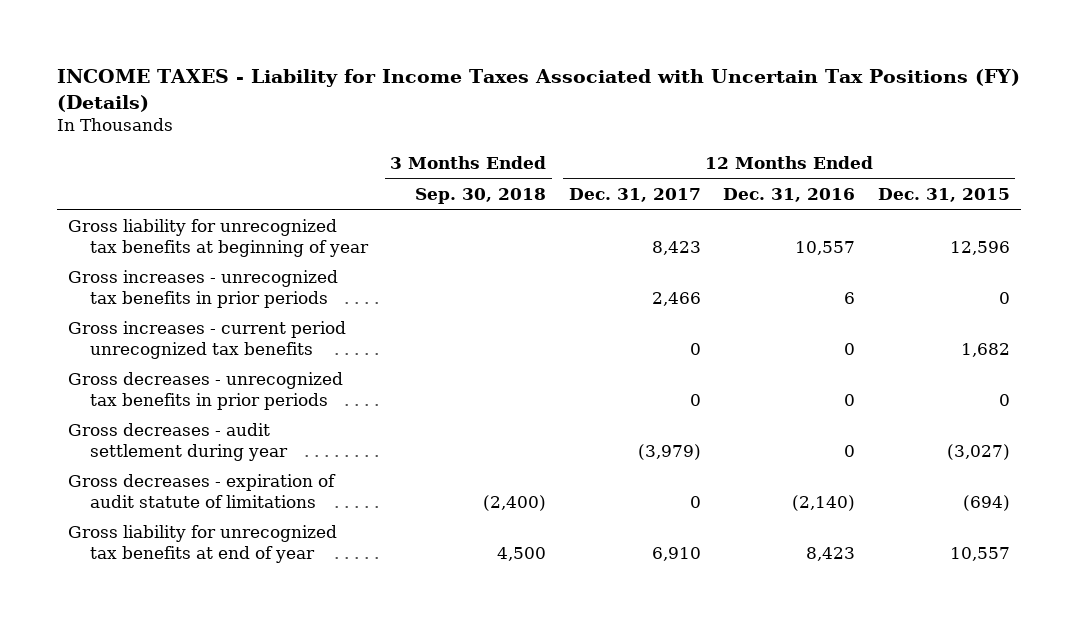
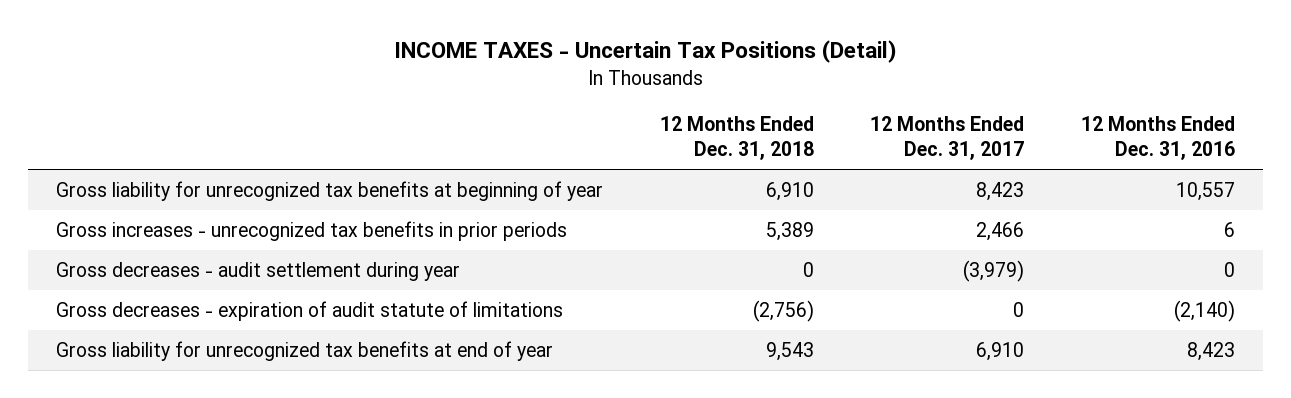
- INCOME TAXES - Liability for Income Taxes Associated with Uncertain Tax Positions (FY) (Details)
+ INCOME TAXES - Uncertain Tax Positions (Detail)
- | 3 Months Ended Sep. 30, 2018 | 12 Months Ended Dec. 31, 2017 | 12 Months Ended Dec. 31, 2016 | 12 Months Ended Dec. 31, 2015
+ | 12 Months Ended Dec. 31, 2018 | 12 Months Ended Dec. 31, 2017 | 12 Months Ended Dec. 31, 2016
- Gross increases - current period unrecognized tax benefits | | 0 | 0 | 1,682
- Gross decreases - unrecognized tax benefits in prior periods | | 0 | 0 | 0

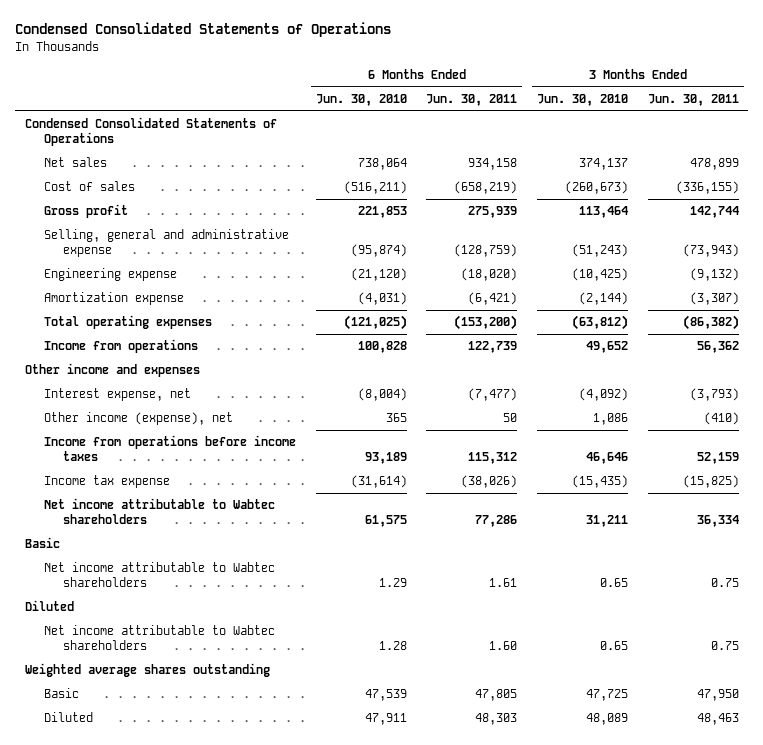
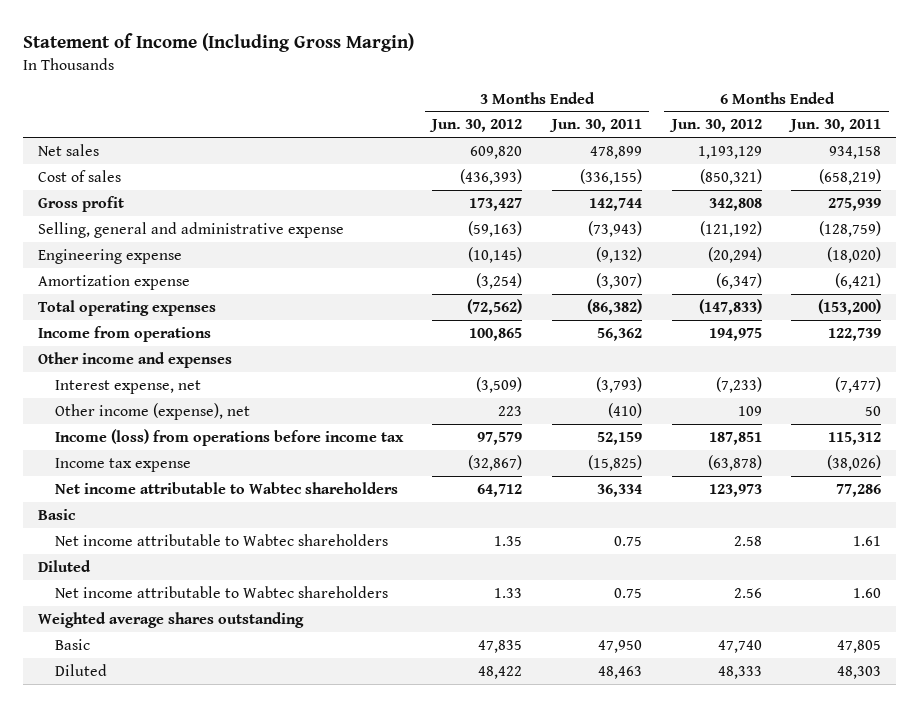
- Condensed Consolidated Statements of Operations
+ Statement of Income (Including Gross Margin)
- | 6 Months Ended Jun. 30, 2010 | 6 Months Ended Jun. 30, 2011 | 3 Months Ended Jun. 30, 2010 | 3 Months Ended Jun. 30, 2011
+ | 3 Months Ended Jun. 30, 2012 | 3 Months Ended Jun. 30, 2011 | 6 Months Ended Jun. 30, 2012 | 6 Months Ended Jun. 30, 2011
- Condensed Consolidated Statements of Operations
- Income from operations before income taxes | 93,189 | 115,312 | 46,646 | 52,159
+ Income (loss) from operations before income tax | 97,579 | 52,159 | 187,851 | 115,312

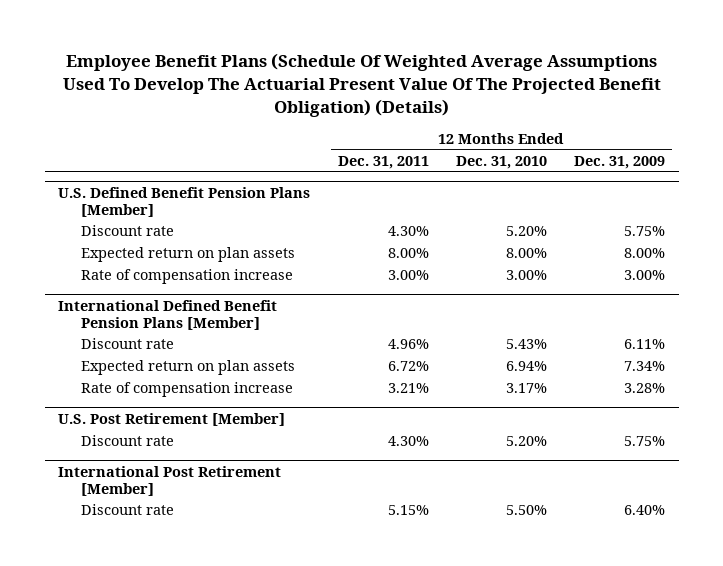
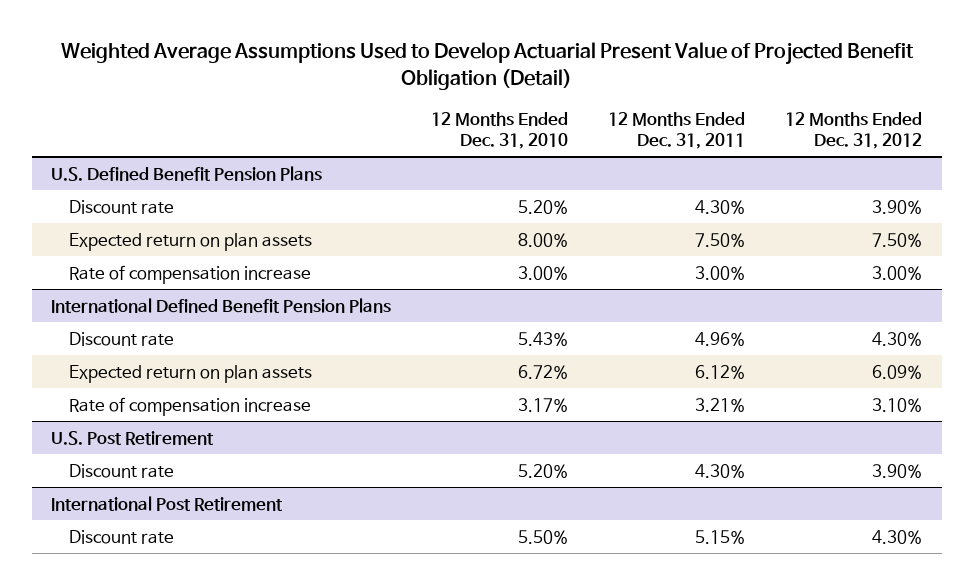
- Employee Benefit Plans (Schedule Of Weighted Average Assumptions Used To Develop The Actuarial Present Value Of The Projected Benefit Obligation) (Details)
+ Weighted Average Assumptions Used to Develop Actuarial Present Value of Projected Benefit Obligation (Detail)
- | 12 Months Ended Dec. 31, 2011 | 12 Months Ended Dec. 31, 2010 | 12 Months Ended Dec. 31, 2009
+ | 12 Months Ended Dec. 31, 2010 | 12 Months Ended Dec. 31, 2011 | 12 Months Ended Dec. 31, 2012
- U.S. Defined Benefit Pension Plans [Member]
+ U.S. Defined Benefit Pension Plans
- Expected return on plan assets | 8.00% | 8.00% | 8.00%
+ Expected return on plan assets | 8.00% | 7.50% | 7.50%
- International Defined Benefit Pension Plans [Member]
+ International Defined Benefit Pension Plans
- Expected return on plan assets | 6.72% | 6.94% | 7.34%
+ Expected return on plan assets | 6.72% | 6.12% | 6.09%
- U.S. Post Retirement [Member]
+ U.S. Post Retirement
- International Post Retirement [Member]
+ International Post Retirement

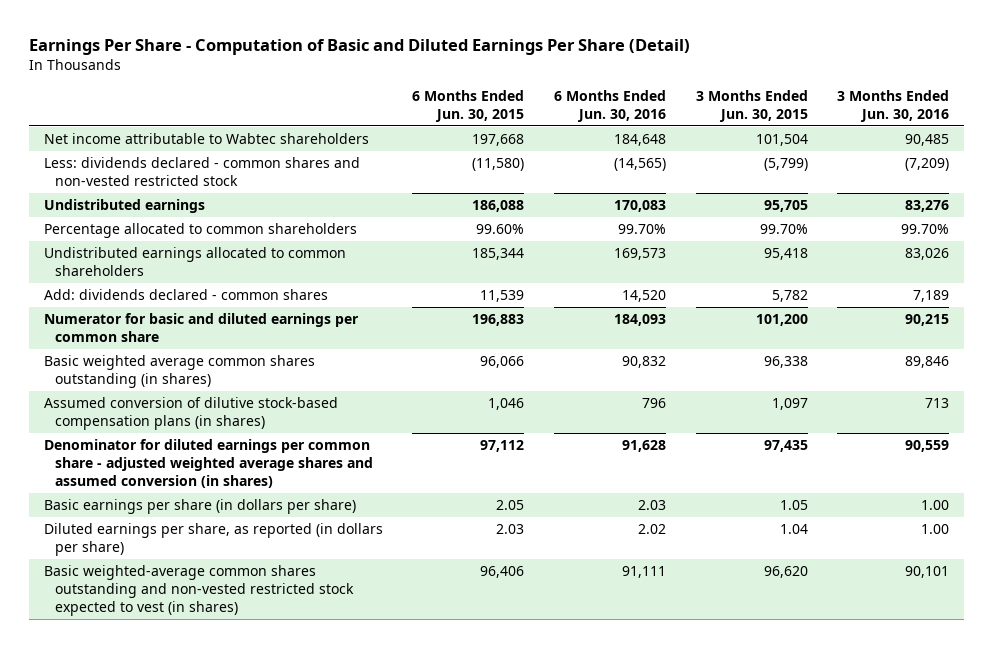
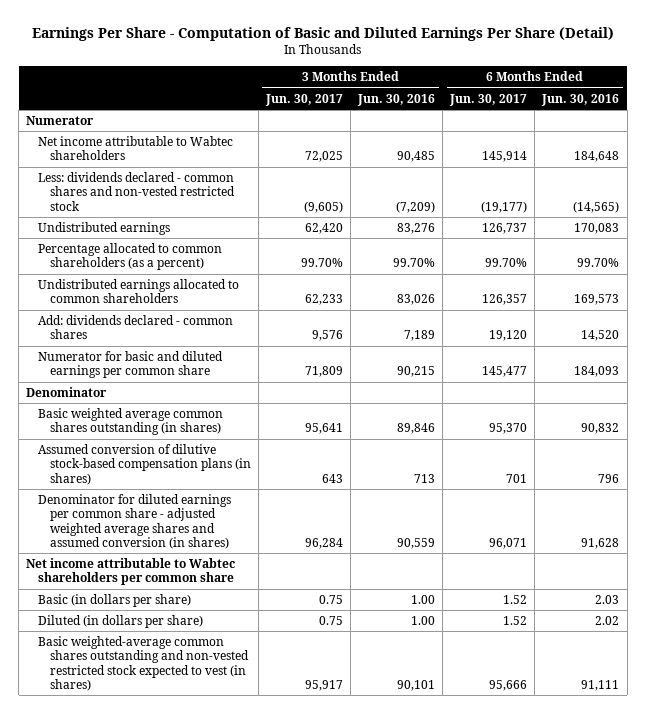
- | 6 Months Ended Jun. 30, 2015 | 6 Months Ended Jun. 30, 2016 | 3 Months Ended Jun. 30, 2015 | 3 Months Ended Jun. 30, 2016
+ | 3 Months Ended Jun. 30, 2017 | 3 Months Ended Jun. 30, 2016 | 6 Months Ended Jun. 30, 2017 | 6 Months Ended Jun. 30, 2016
+ Numerator
- Percentage allocated to common shareholders | 99.60% | 99.70% | 99.70% | 99.70%
+ Percentage allocated to common shareholders (as a percent) | 99.70% | 99.70% | 99.70% | 99.70%
+ Denominator
- Basic earnings per share (in dollars per share) | 2.05 | 2.03 | 1.05 | 1.00
- Diluted earnings per share, as reported (in dollars per share) | 2.03 | 2.02 | 1.04 | 1.00
+ Net income attributable to Wabtec shareholders per common share
+ Basic (in dollars per share) | 0.75 | 1.00 | 1.52 | 2.03
+ Diluted (in dollars per share) | 0.75 | 1.00 | 1.52 | 2.02

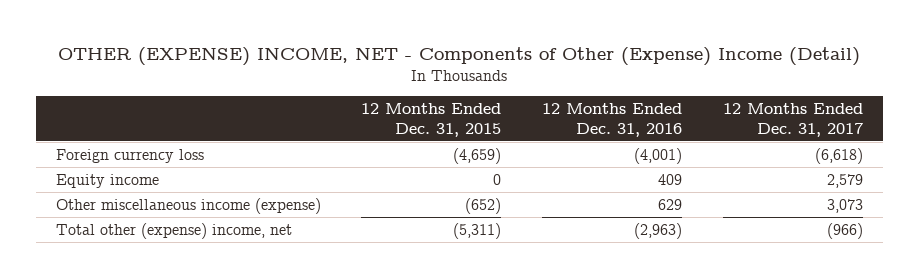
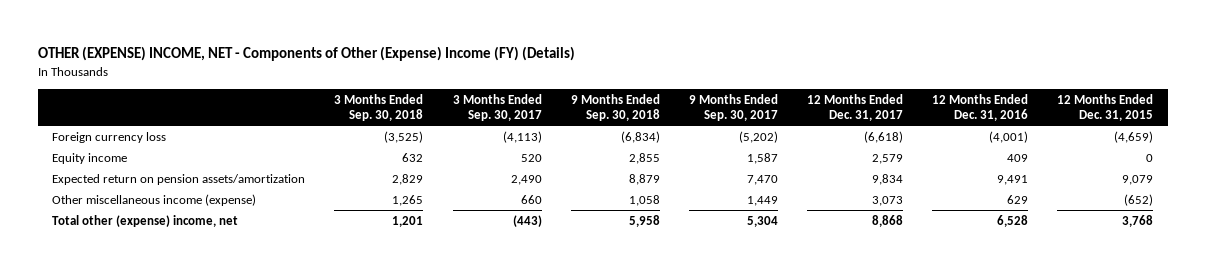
- OTHER (EXPENSE) INCOME, NET - Components of Other (Expense) Income (Detail)
+ OTHER (EXPENSE) INCOME, NET - Components of Other (Expense) Income (FY) (Details)
- | 12 Months Ended Dec. 31, 2015 | 12 Months Ended Dec. 31, 2016 | 12 Months Ended Dec. 31, 2017
+ | 3 Months Ended Sep. 30, 2018 | 3 Months Ended Sep. 30, 2017 | 9 Months Ended Sep. 30, 2018 | 9 Months Ended Sep. 30, 2017 | 12 Months Ended Dec. 31, 2017 | 12 Months Ended Dec. 31, 2016 | 12 Months Ended Dec. 31, 2015
+ Expected return on pension assets/amortization | 2,829 | 2,490 | 8,879 | 7,470 | 9,834 | 9,491 | 9,079
- Total other (expense) income, net | (5,311) | (2,963) | (966)
+ Total other (expense) income, net | 1,201 | (443) | 5,958 | 5,304 | 8,868 | 6,528 | 3,768

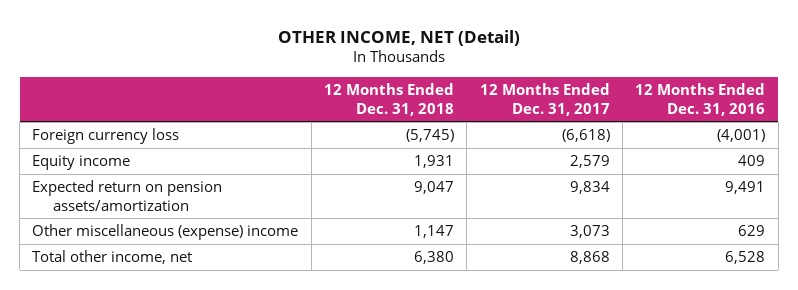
- OTHER (EXPENSE) INCOME, NET - Components of Other (Expense) Income (FY) (Details)
+ OTHER INCOME, NET (Detail)
- | 3 Months Ended Sep. 30, 2018 | 3 Months Ended Sep. 30, 2017 | 9 Months Ended Sep. 30, 2018 | 9 Months Ended Sep. 30, 2017 | 12 Months Ended Dec. 31, 2017 | 12 Months Ended Dec. 31, 2016 | 12 Months Ended Dec. 31, 2015
+ | 12 Months Ended Dec. 31, 2018 | 12 Months Ended Dec. 31, 2017 | 12 Months Ended Dec. 31, 2016
- Other miscellaneous income (expense) | 1,265 | 660 | 1,058 | 1,449 | 3,073 | 629 | (652)
- Total other (expense) income, net | 1,201 | (443) | 5,958 | 5,304 | 8,868 | 6,528 | 3,768
+ Other miscellaneous (expense) income | 1,147 | 3,073 | 629
+ Total other income, net | 6,380 | 8,868 | 6,528

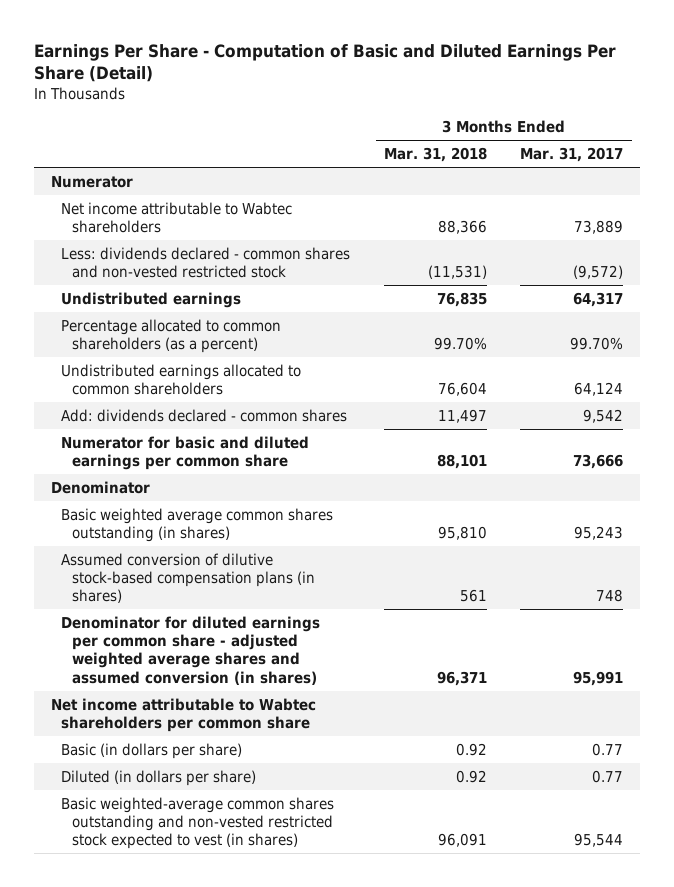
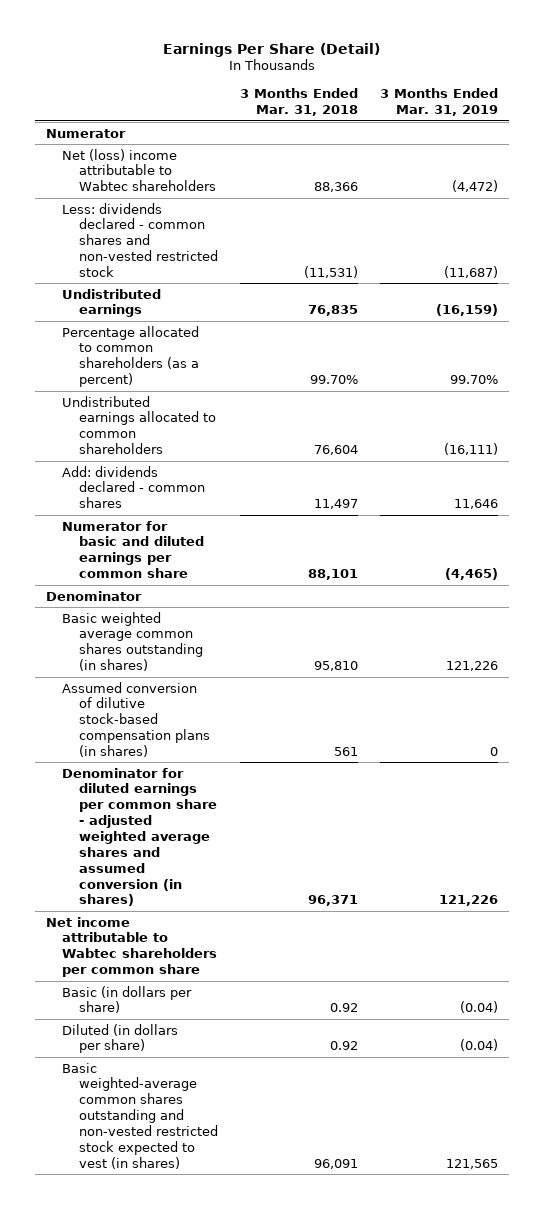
- Earnings Per Share - Computation of Basic and Diluted Earnings Per Share (Detail)
+ Earnings Per Share (Detail)
- | 3 Months Ended Mar. 31, 2018 | 3 Months Ended Mar. 31, 2017
+ | 3 Months Ended Mar. 31, 2018 | 3 Months Ended Mar. 31, 2019
- Net income attributable to Wabtec shareholders | 88,366 | 73,889
+ Net (loss) income attributable to Wabtec shareholders | 88,366 | (4,472)

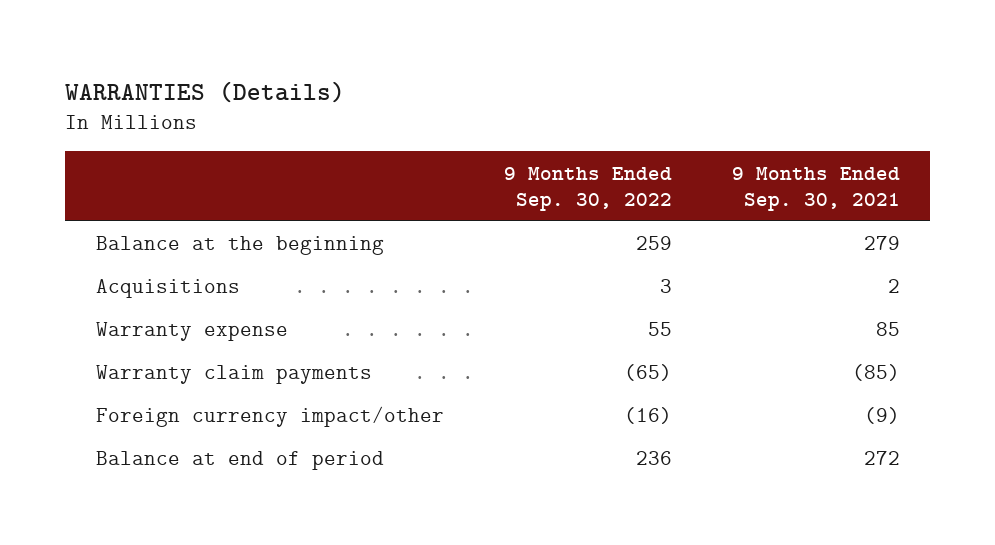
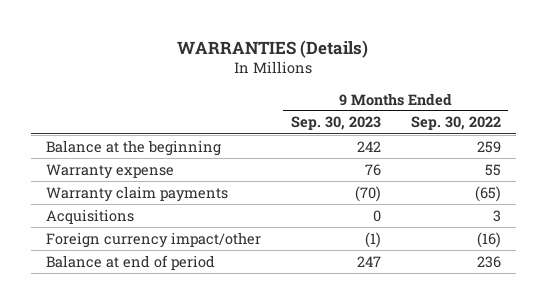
- | 9 Months Ended Sep. 30, 2022 | 9 Months Ended Sep. 30, 2021
+ | 9 Months Ended Sep. 30, 2023 | 9 Months Ended Sep. 30, 2022
moved down: Acquisitions | 0 | 3

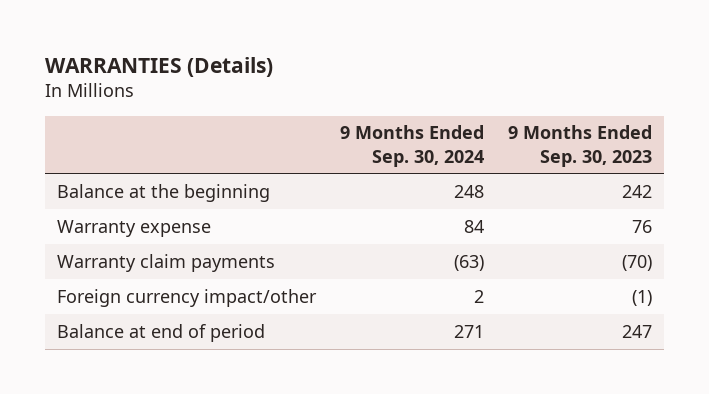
- | 9 Months Ended Sep. 30, 2023 | 9 Months Ended Sep. 30, 2022
+ | 9 Months Ended Sep. 30, 2024 | 9 Months Ended Sep. 30, 2023
- Acquisitions | 0 | 3

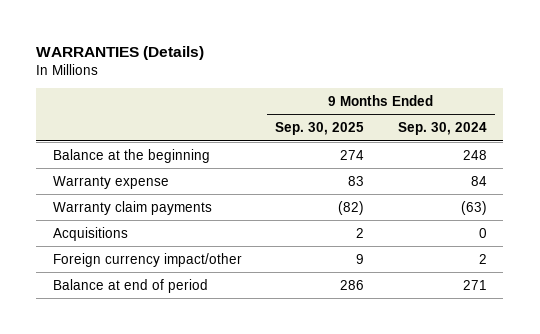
- | 9 Months Ended Sep. 30, 2024 | 9 Months Ended Sep. 30, 2023
+ | 9 Months Ended Sep. 30, 2025 | 9 Months Ended Sep. 30, 2024
+ Acquisitions | 2 | 0

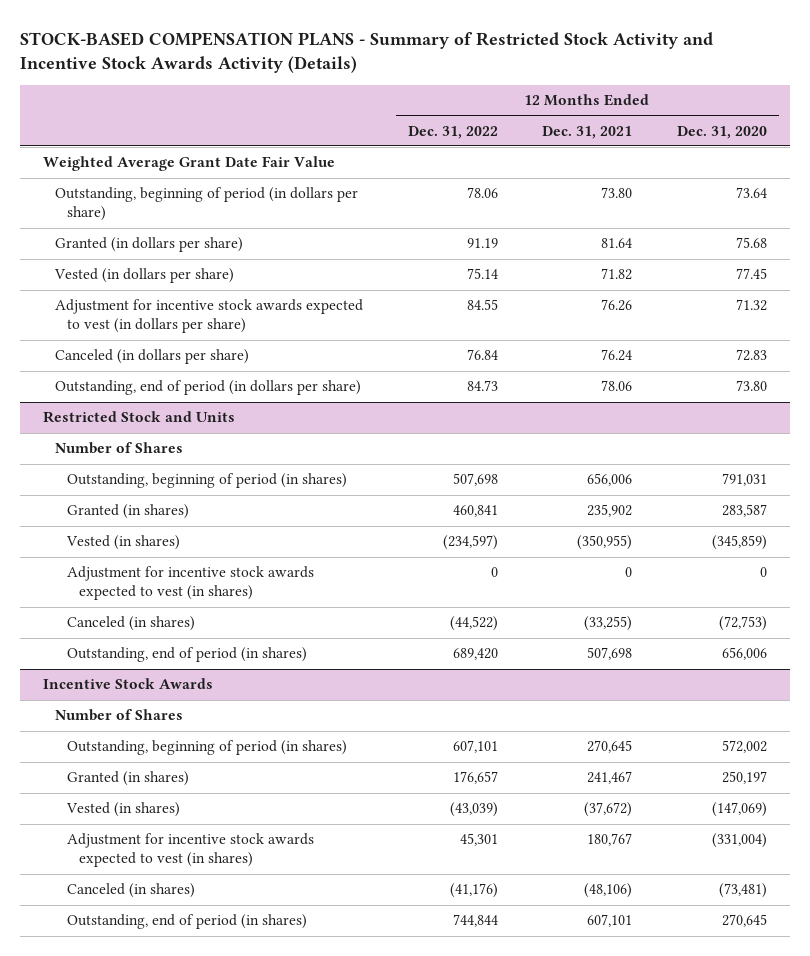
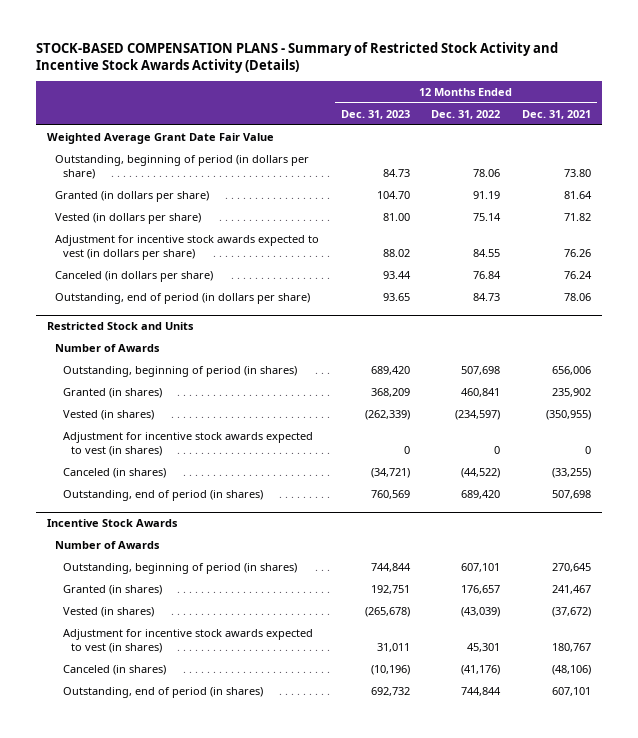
- | 12 Months Ended Dec. 31, 2022 | 12 Months Ended Dec. 31, 2021 | 12 Months Ended Dec. 31, 2020
+ | 12 Months Ended Dec. 31, 2023 | 12 Months Ended Dec. 31, 2022 | 12 Months Ended Dec. 31, 2021
@ Restricted Stock and Units
- Number of Shares
+ Number of Awards
@ Incentive Stock Awards
- Number of Shares
+ Number of Awards

